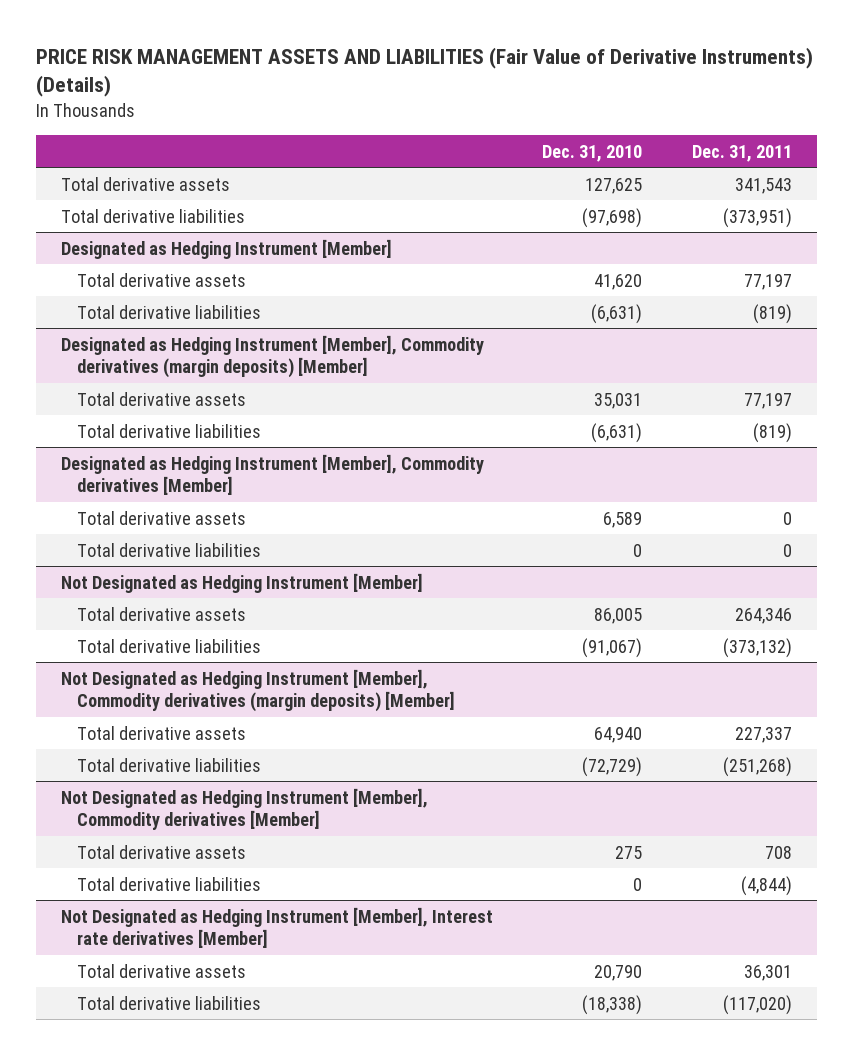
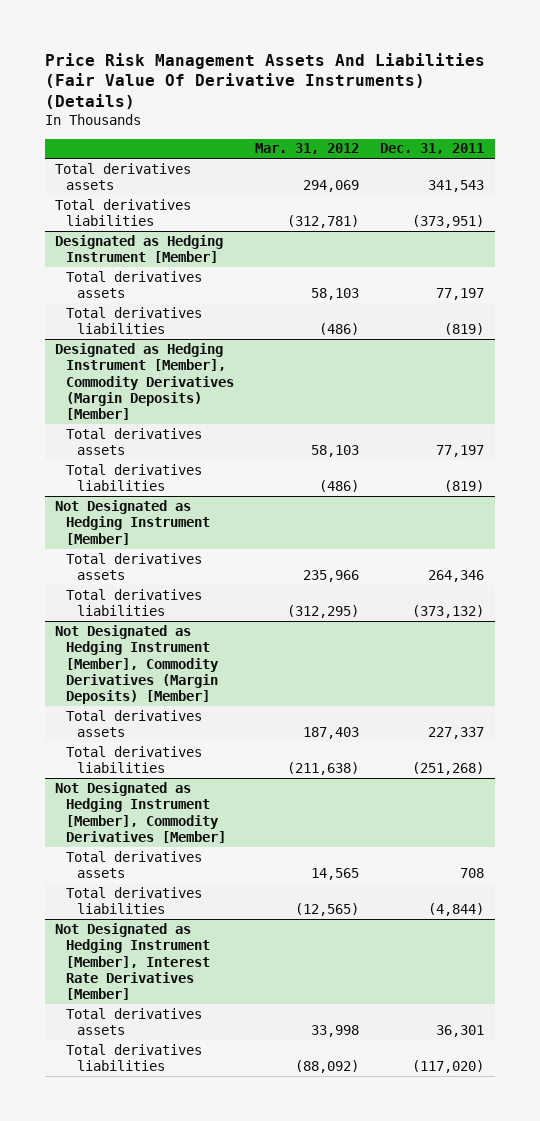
- PRICE RISK MANAGEMENT ASSETS AND LIABILITIES (Fair Value of Derivative Instruments) (Details)
+ Price Risk Management Assets And Liabilities (Fair Value Of Derivative Instruments) (Details)
- | Dec. 31, 2010 | Dec. 31, 2011
+ | Mar. 31, 2012 | Dec. 31, 2011
- Total derivative assets | 127,625 | 341,543
- Total derivative liabilities | (97,698) | (373,951)
+ Total derivatives assets | 294,069 | 341,543
+ Total derivatives liabilities | (312,781) | (373,951)
@ Designated as Hedging Instrument [Member]
- Total derivative assets | 41,620 | 77,197
- Total derivative liabilities | (6,631) | (819)
- Designated as Hedging Instrument [Member], Commodity derivatives (margin deposits) [Member]
- Total derivative assets | 35,031 | 77,197
- Total derivative liabilities | (6,631) | (819)
- Designated as Hedging Instrument [Member], Commodity derivatives [Member]
- Total derivative assets | 6,589 | 0
- Total derivative liabilities | 0 | 0
@ Designated as Hedging Instrument [Member]
+ Total derivatives assets | 58,103 | 77,197
+ Total derivatives liabilities | (486) | (819)
+ Designated as Hedging Instrument [Member], Commodity Derivatives (Margin Deposits) [Member]
+ Total derivatives assets | 58,103 | 77,197
+ Total derivatives liabilities | (486) | (819)
@ Not Designated as Hedging Instrument [Member]
- Total derivative assets | 86,005 | 264,346
- Total derivative liabilities | (91,067) | (373,132)
- Not Designated as Hedging Instrument [Member], Commodity derivatives (margin deposits) [Member]
- Total derivative assets | 64,940 | 227,337
- Total derivative liabilities | (72,729) | (251,268)
- Not Designated as Hedging Instrument [Member], Commodity derivatives [Member]
- Total derivative assets | 275 | 708
- Total derivative liabilities | 0 | (4,844)
- Not Designated as Hedging Instrument [Member], Interest rate derivatives [Member]
- Total derivative assets | 20,790 | 36,301
- Total derivative liabilities | (18,338) | (117,020)
@ Not Designated as Hedging Instrument [Member]
+ Total derivatives assets | 235,966 | 264,346
+ Total derivatives liabilities | (312,295) | (373,132)
+ Not Designated as Hedging Instrument [Member], Commodity Derivatives (Margin Deposits) [Member]
+ Total derivatives assets | 187,403 | 227,337
+ Total derivatives liabilities | (211,638) | (251,268)
+ Not Designated as Hedging Instrument [Member], Commodity Derivatives [Member]
+ Total derivatives assets | 14,565 | 708
+ Total derivatives liabilities | (12,565) | (4,844)
+ Not Designated as Hedging Instrument [Member], Interest Rate Derivatives [Member]
+ Total derivatives assets | 33,998 | 36,301
+ Total derivatives liabilities | (88,092) | (117,020)

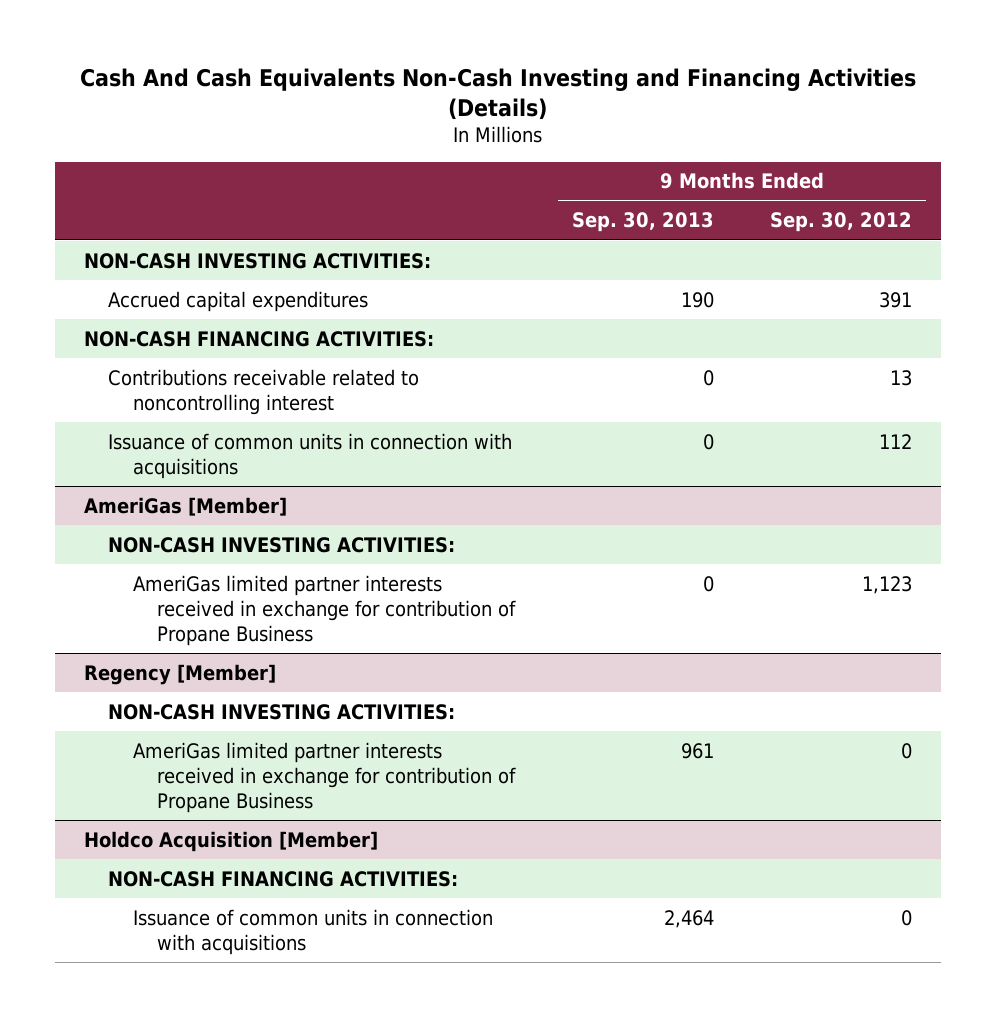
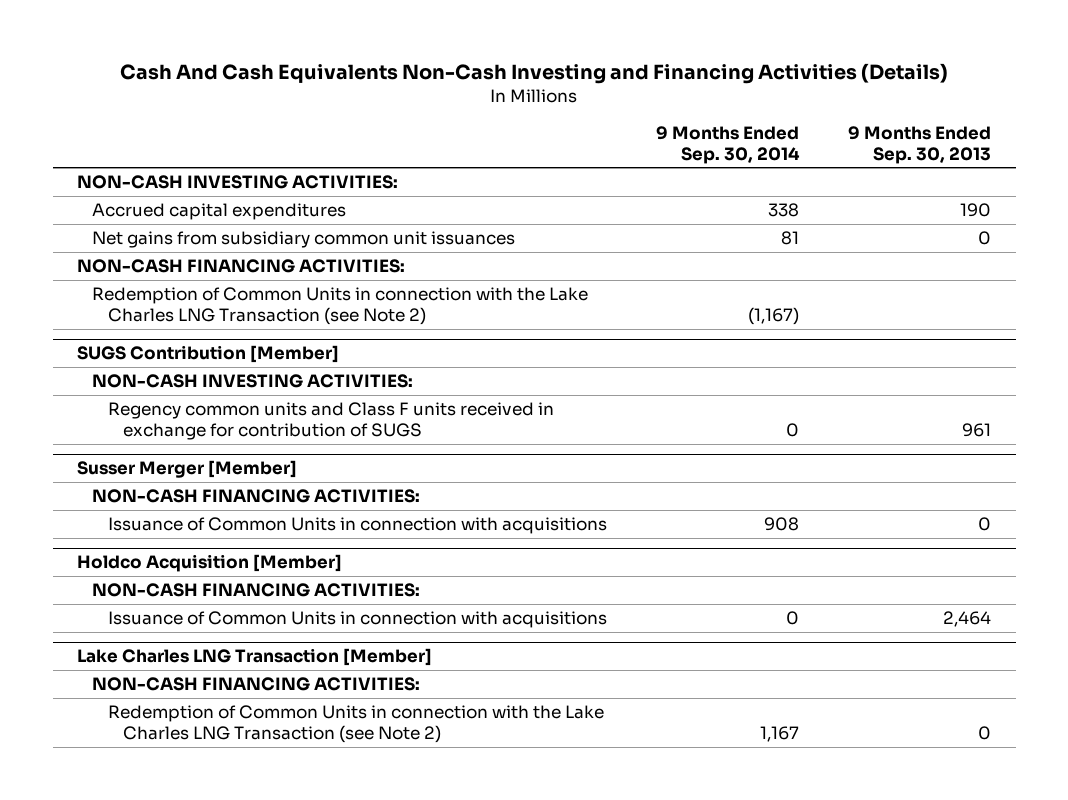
- | 9 Months Ended Sep. 30, 2013 | 9 Months Ended Sep. 30, 2012
+ | 9 Months Ended Sep. 30, 2014 | 9 Months Ended Sep. 30, 2013
+ Net gains from subsidiary common unit issuances | 81 | 0
- Contributions receivable related to noncontrolling interest | 0 | 13
- Issuance of common units in connection with acquisitions | 0 | 112
- AmeriGas [Member]
- NON-CASH INVESTING ACTIVITIES:
- AmeriGas limited partner interests received in exchange for contribution of Propane Business | 0 | 1,123
- Regency [Member]
+ Redemption of Common Units in connection with the Lake Charles LNG Transaction (see Note 2) | (1,167) |
+ SUGS Contribution [Member]
- AmeriGas limited partner interests received in exchange for contribution of Propane Business | 961 | 0
+ Regency common units and Class F units received in exchange for contribution of SUGS | 0 | 961
+ Susser Merger [Member]
+ NON-CASH FINANCING ACTIVITIES:
+ Issuance of Common Units in connection with acquisitions | 908 | 0
@ Holdco Acquisition [Member]
- Issuance of common units in connection with acquisitions | 2,464 | 0
+ Issuance of Common Units in connection with acquisitions | 0 | 2,464
+ Lake Charles LNG Transaction [Member]
+ NON-CASH FINANCING ACTIVITIES:
+ Redemption of Common Units in connection with the Lake Charles LNG Transaction (see Note 2) | 1,167 | 0

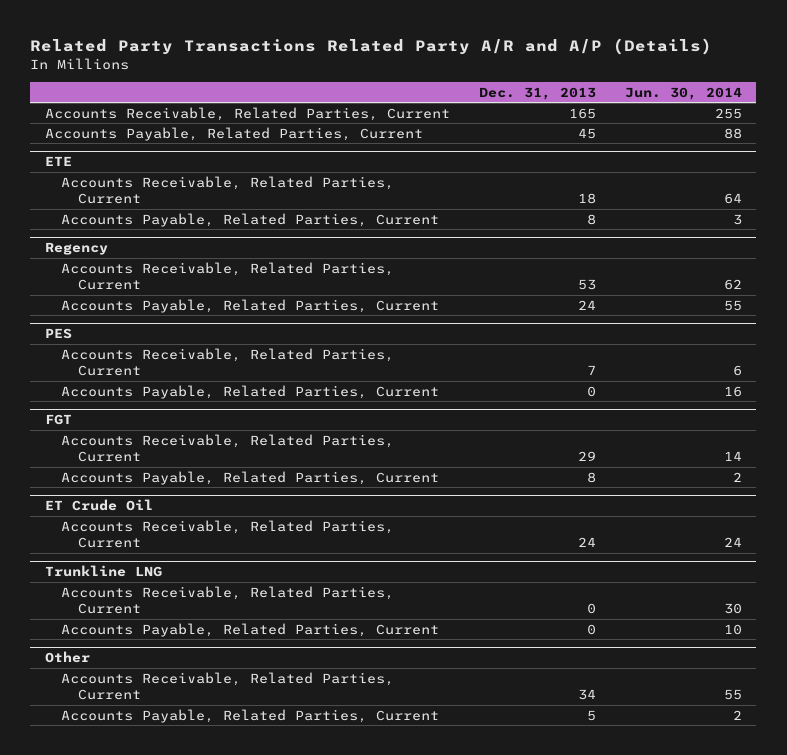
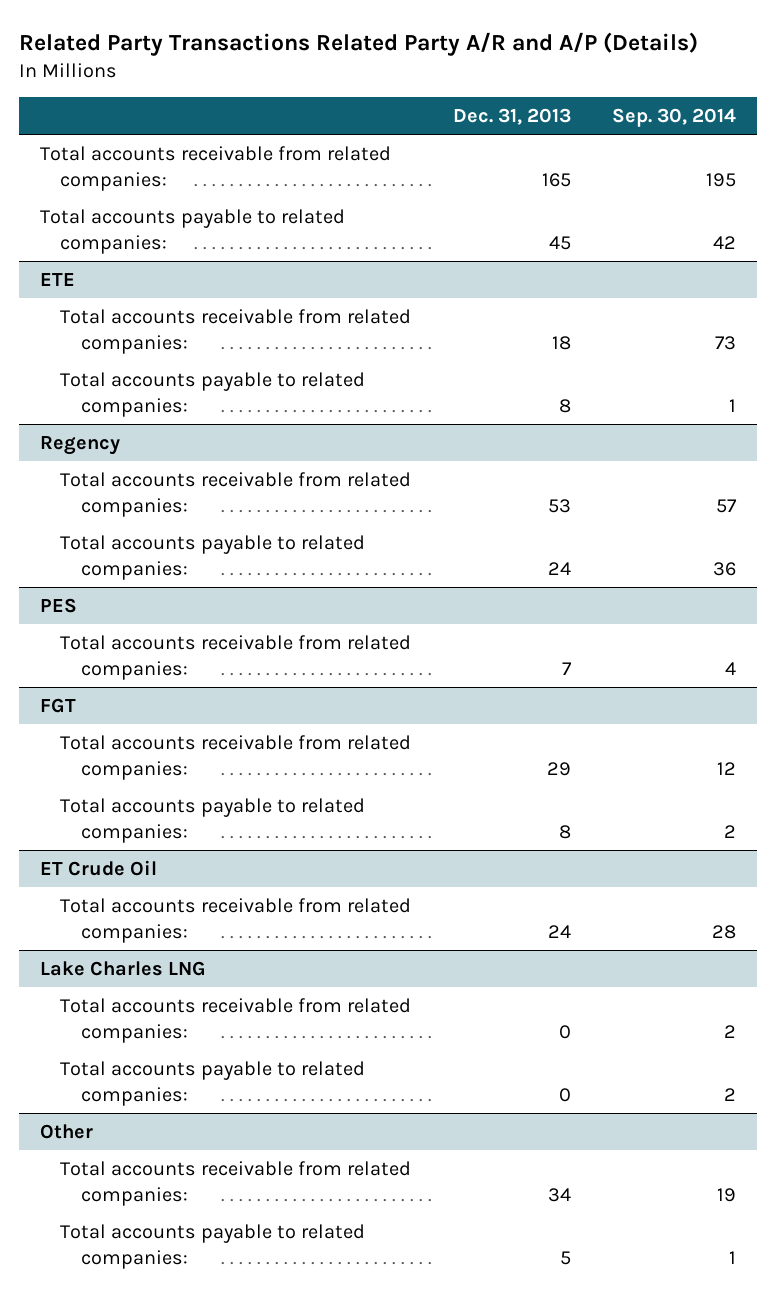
- | Dec. 31, 2013 | Jun. 30, 2014
+ | Dec. 31, 2013 | Sep. 30, 2014
- Accounts Receivable, Related Parties, Current | 165 | 255
- Accounts Payable, Related Parties, Current | 45 | 88
+ Total accounts receivable from related companies: | 165 | 195
+ Total accounts payable to related companies: | 45 | 42
@ ETE
- Accounts Receivable, Related Parties, Current | 18 | 64
- Accounts Payable, Related Parties, Current | 8 | 3
+ Total accounts receivable from related companies: | 18 | 73
+ Total accounts payable to related companies: | 8 | 1
@ Regency
- Accounts Receivable, Related Parties, Current | 53 | 62
- Accounts Payable, Related Parties, Current | 24 | 55
+ Total accounts receivable from related companies: | 53 | 57
+ Total accounts payable to related companies: | 24 | 36
@ PES
- Accounts Receivable, Related Parties, Current | 7 | 6
- Accounts Payable, Related Parties, Current | 0 | 16
+ Total accounts receivable from related companies: | 7 | 4
@ FGT
- Accounts Receivable, Related Parties, Current | 29 | 14
- Accounts Payable, Related Parties, Current | 8 | 2
+ Total accounts receivable from related companies: | 29 | 12
+ Total accounts payable to related companies: | 8 | 2
@ ET Crude Oil
- Accounts Receivable, Related Parties, Current | 24 | 24
- Trunkline LNG
- Accounts Receivable, Related Parties, Current | 0 | 30
- Accounts Payable, Related Parties, Current | 0 | 10
@ ET Crude Oil
+ Total accounts receivable from related companies: | 24 | 28
+ Lake Charles LNG
+ Total accounts receivable from related companies: | 0 | 2
+ Total accounts payable to related companies: | 0 | 2
@ Other
- Accounts Receivable, Related Parties, Current | 34 | 55
- Accounts Payable, Related Parties, Current | 5 | 2
+ Total accounts receivable from related companies: | 34 | 19
+ Total accounts payable to related companies: | 5 | 1

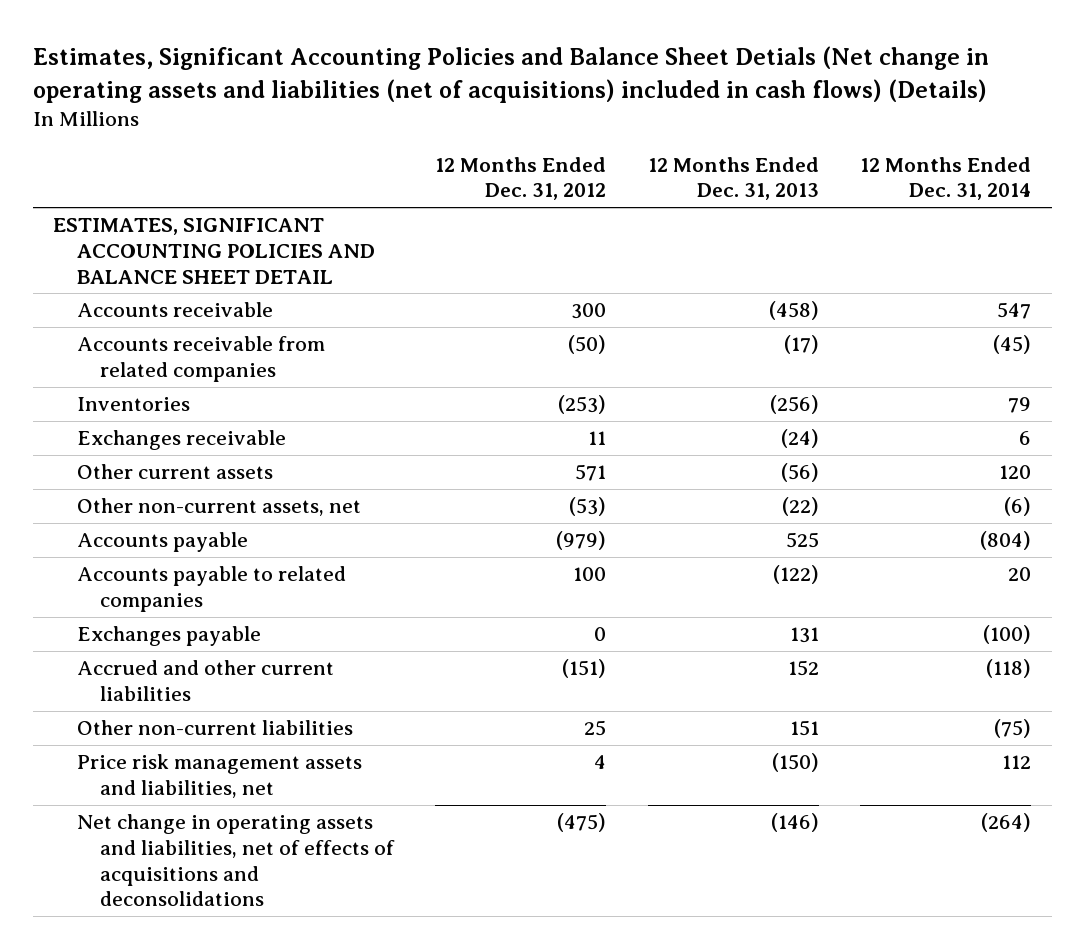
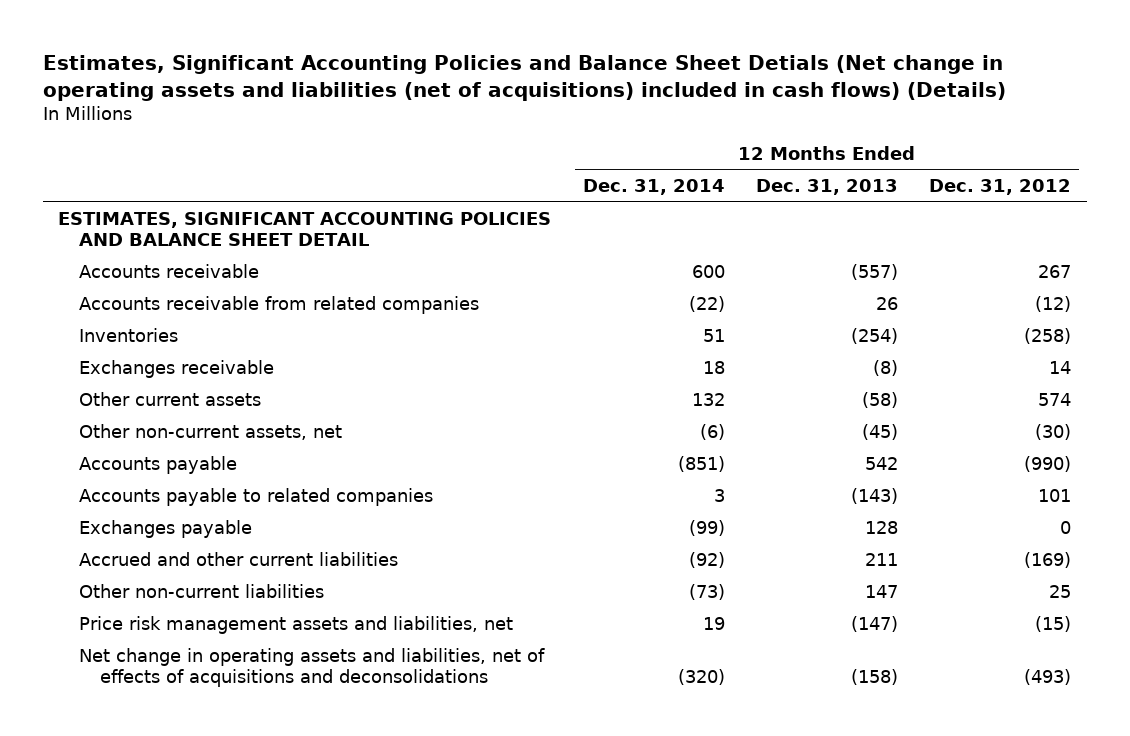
- | 12 Months Ended Dec. 31, 2012 | 12 Months Ended Dec. 31, 2013 | 12 Months Ended Dec. 31, 2014
+ | 12 Months Ended Dec. 31, 2014 | 12 Months Ended Dec. 31, 2013 | 12 Months Ended Dec. 31, 2012
- Accounts receivable | 300 | (458) | 547
- Accounts receivable from related companies | (50) | (17) | (45)
- Inventories | (253) | (256) | 79
- Exchanges receivable | 11 | (24) | 6
- Other current assets | 571 | (56) | 120
- Other non-current assets, net | (53) | (22) | (6)
- Accounts payable | (979) | 525 | (804)
- Accounts payable to related companies | 100 | (122) | 20
- Exchanges payable | 0 | 131 | (100)
- Accrued and other current liabilities | (151) | 152 | (118)
- Other non-current liabilities | 25 | 151 | (75)
- Price risk management assets and liabilities, net | 4 | (150) | 112
- Net change in operating assets and liabilities, net of effects of acquisitions and deconsolidations | (475) | (146) | (264)
+ Accounts receivable | 600 | (557) | 267
+ Accounts receivable from related companies | (22) | 26 | (12)
+ Inventories | 51 | (254) | (258)
+ Exchanges receivable | 18 | (8) | 14
+ Other current assets | 132 | (58) | 574
+ Other non-current assets, net | (6) | (45) | (30)
+ Accounts payable | (851) | 542 | (990)
+ Accounts payable to related companies | 3 | (143) | 101
+ Exchanges payable | (99) | 128 | 0
+ Accrued and other current liabilities | (92) | 211 | (169)
+ Other non-current liabilities | (73) | 147 | 25
+ Price risk management assets and liabilities, net | 19 | (147) | (15)
+ Net change in operating assets and liabilities, net of effects of acquisitions and deconsolidations | (320) | (158) | (493)

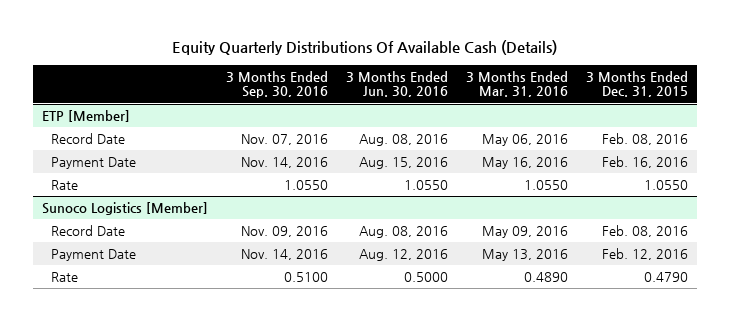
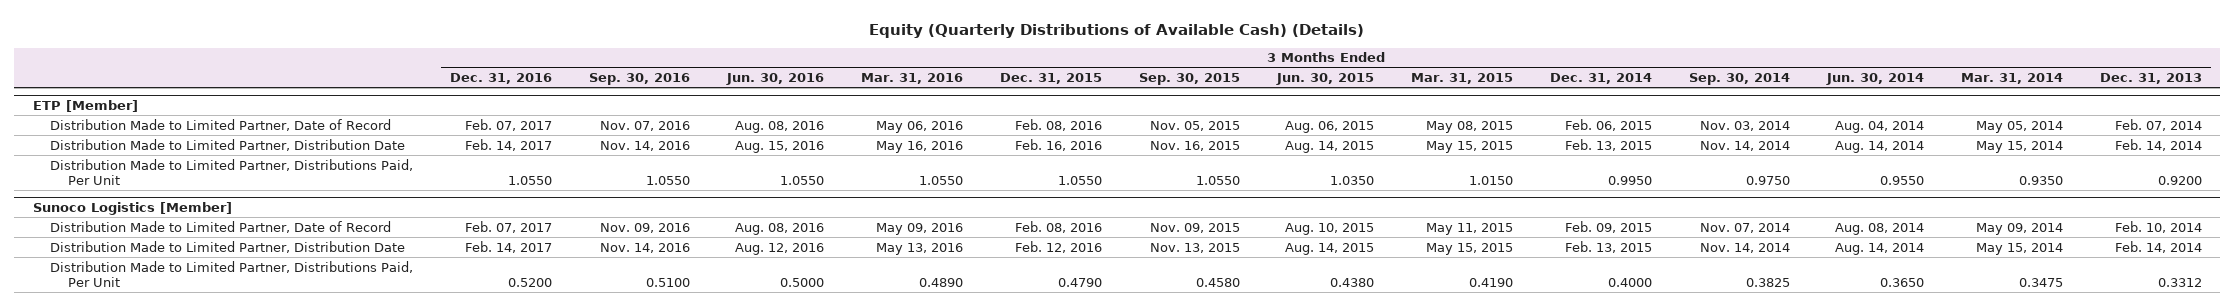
- Equity Quarterly Distributions Of Available Cash (Details)
+ Equity (Quarterly Distributions of Available Cash) (Details)
- | 3 Months Ended Sep. 30, 2016 | 3 Months Ended Jun. 30, 2016 | 3 Months Ended Mar. 31, 2016 | 3 Months Ended Dec. 31, 2015
+ | 3 Months Ended Dec. 31, 2016 | 3 Months Ended Sep. 30, 2016 | 3 Months Ended Jun. 30, 2016 | 3 Months Ended Mar. 31, 2016 | 3 Months Ended Dec. 31, 2015 | 3 Months Ended Sep. 30, 2015 | 3 Months Ended Jun. 30, 2015 | 3 Months Ended Mar. 31, 2015 | 3 Months Ended Dec. 31, 2014 | 3 Months Ended Sep. 30, 2014 | 3 Months Ended Jun. 30, 2014 | 3 Months Ended Mar. 31, 2014 | 3 Months Ended Dec. 31, 2013
@ ETP [Member]
- Record Date | Nov. 07, 2016 | Aug. 08, 2016 | May 06, 2016 | Feb. 08, 2016
- Payment Date | Nov. 14, 2016 | Aug. 15, 2016 | May 16, 2016 | Feb. 16, 2016
- Rate | 1.0550 | 1.0550 | 1.0550 | 1.0550
+ Distribution Made to Limited Partner, Date of Record | Feb. 07, 2017 | Nov. 07, 2016 | Aug. 08, 2016 | May 06, 2016 | Feb. 08, 2016 | Nov. 05, 2015 | Aug. 06, 2015 | May 08, 2015 | Feb. 06, 2015 | Nov. 03, 2014 | Aug. 04, 2014 | May 05, 2014 | Feb. 07, 2014
+ Distribution Made to Limited Partner, Distribution Date | Feb. 14, 2017 | Nov. 14, 2016 | Aug. 15, 2016 | May 16, 2016 | Feb. 16, 2016 | Nov. 16, 2015 | Aug. 14, 2015 | May 15, 2015 | Feb. 13, 2015 | Nov. 14, 2014 | Aug. 14, 2014 | May 15, 2014 | Feb. 14, 2014
+ Distribution Made to Limited Partner, Distributions Paid, Per Unit | 1.0550 | 1.0550 | 1.0550 | 1.0550 | 1.0550 | 1.0550 | 1.0350 | 1.0150 | 0.9950 | 0.9750 | 0.9550 | 0.9350 | 0.9200
@ Sunoco Logistics [Member]
- Record Date | Nov. 09, 2016 | Aug. 08, 2016 | May 09, 2016 | Feb. 08, 2016
- Payment Date | Nov. 14, 2016 | Aug. 12, 2016 | May 13, 2016 | Feb. 12, 2016
- Rate | 0.5100 | 0.5000 | 0.4890 | 0.4790
+ Distribution Made to Limited Partner, Date of Record | Feb. 07, 2017 | Nov. 09, 2016 | Aug. 08, 2016 | May 09, 2016 | Feb. 08, 2016 | Nov. 09, 2015 | Aug. 10, 2015 | May 11, 2015 | Feb. 09, 2015 | Nov. 07, 2014 | Aug. 08, 2014 | May 09, 2014 | Feb. 10, 2014
+ Distribution Made to Limited Partner, Distribution Date | Feb. 14, 2017 | Nov. 14, 2016 | Aug. 12, 2016 | May 13, 2016 | Feb. 12, 2016 | Nov. 13, 2015 | Aug. 14, 2015 | May 15, 2015 | Feb. 13, 2015 | Nov. 14, 2014 | Aug. 14, 2014 | May 15, 2014 | Feb. 14, 2014
+ Distribution Made to Limited Partner, Distributions Paid, Per Unit | 0.5200 | 0.5100 | 0.5000 | 0.4890 | 0.4790 | 0.4580 | 0.4380 | 0.4190 | 0.4000 | 0.3825 | 0.3650 | 0.3475 | 0.3312

